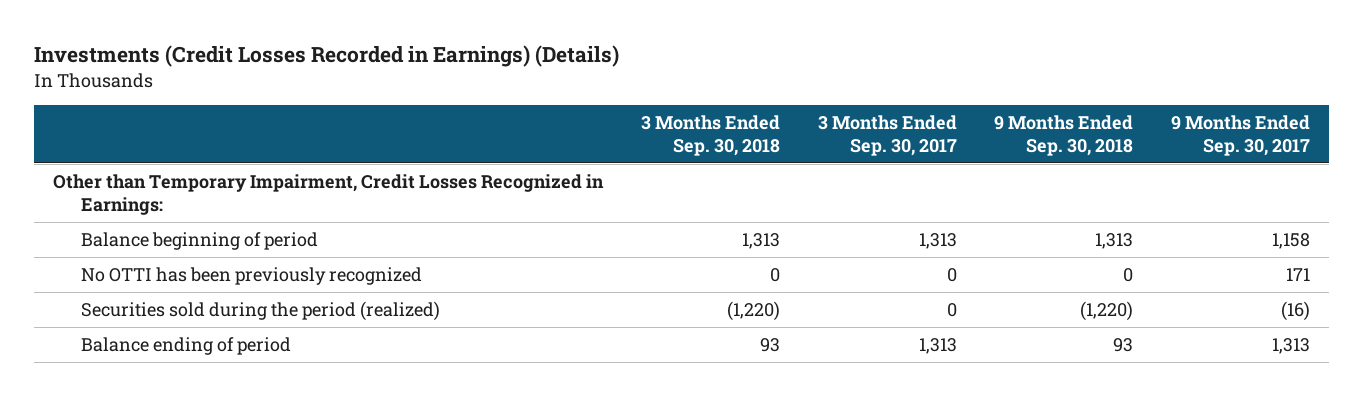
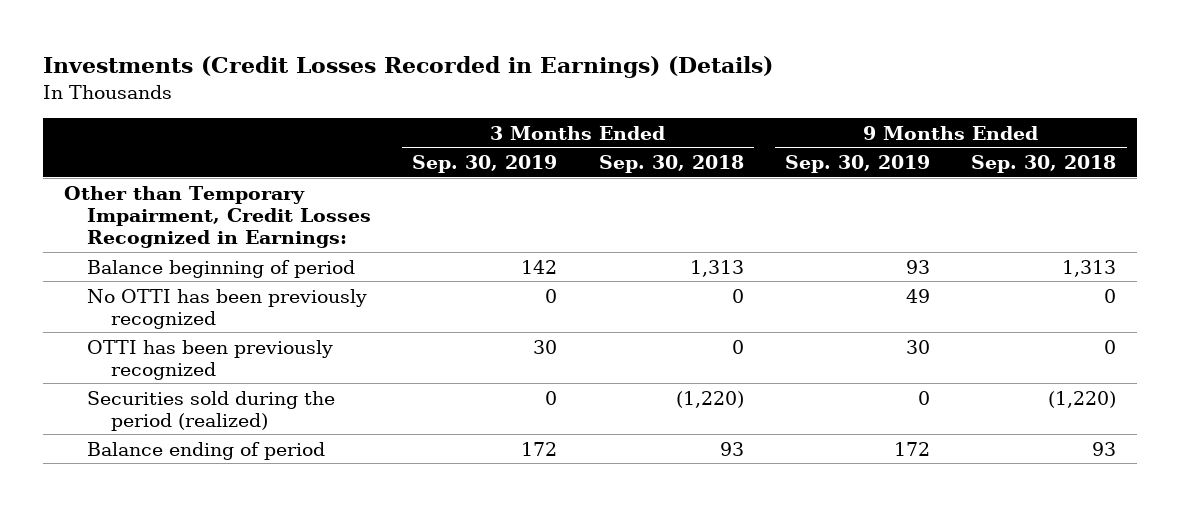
- | 3 Months Ended Sep. 30, 2018 | 3 Months Ended Sep. 30, 2017 | 9 Months Ended Sep. 30, 2018 | 9 Months Ended Sep. 30, 2017
+ | 3 Months Ended Sep. 30, 2019 | 3 Months Ended Sep. 30, 2018 | 9 Months Ended Sep. 30, 2019 | 9 Months Ended Sep. 30, 2018
+ OTTI has been previously recognized | 30 | 0 | 30 | 0

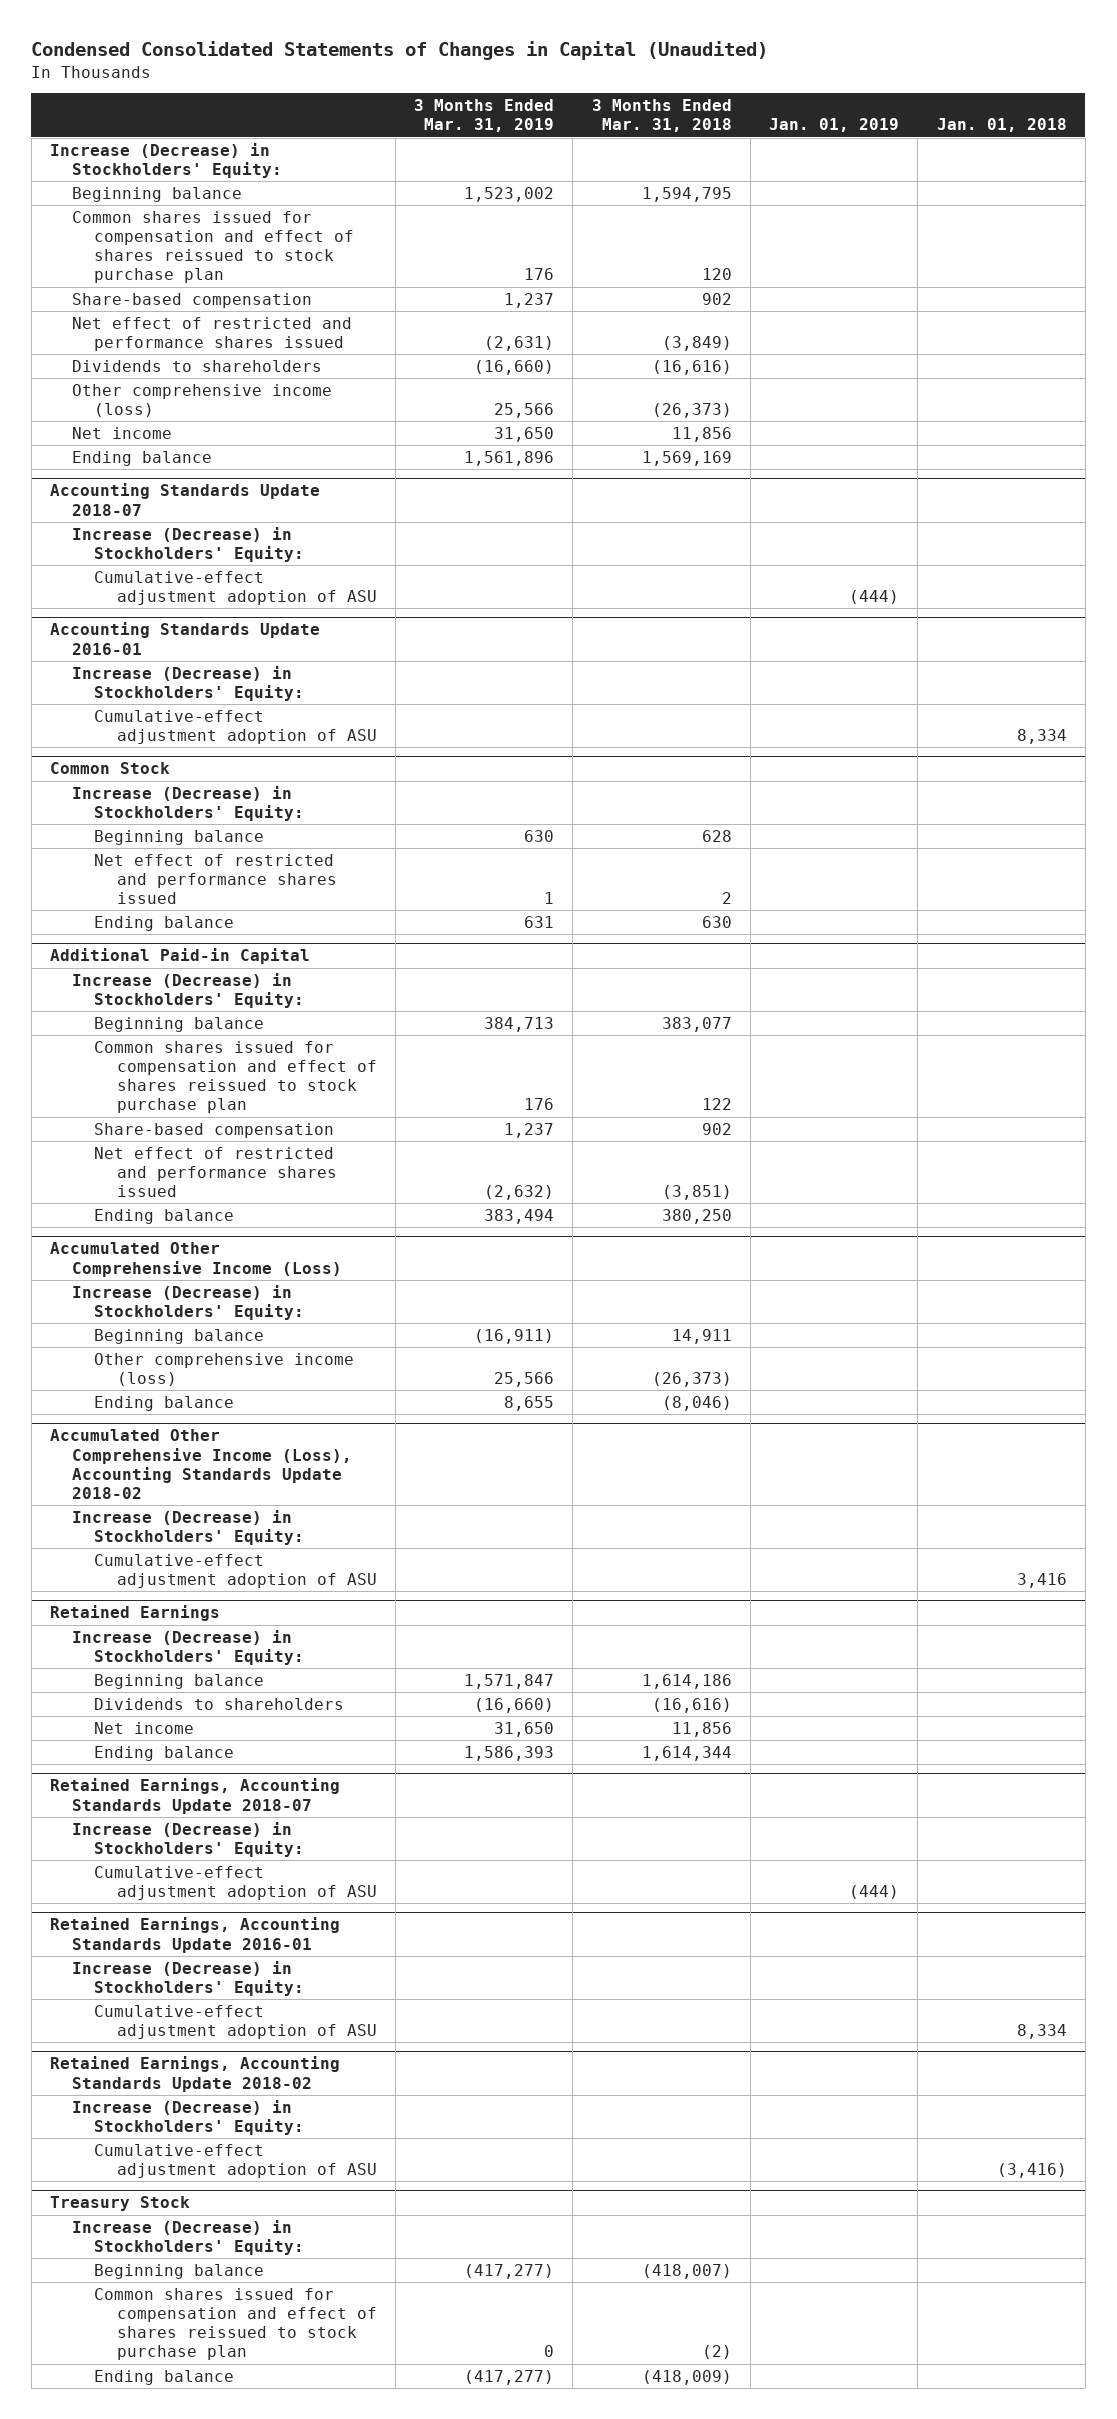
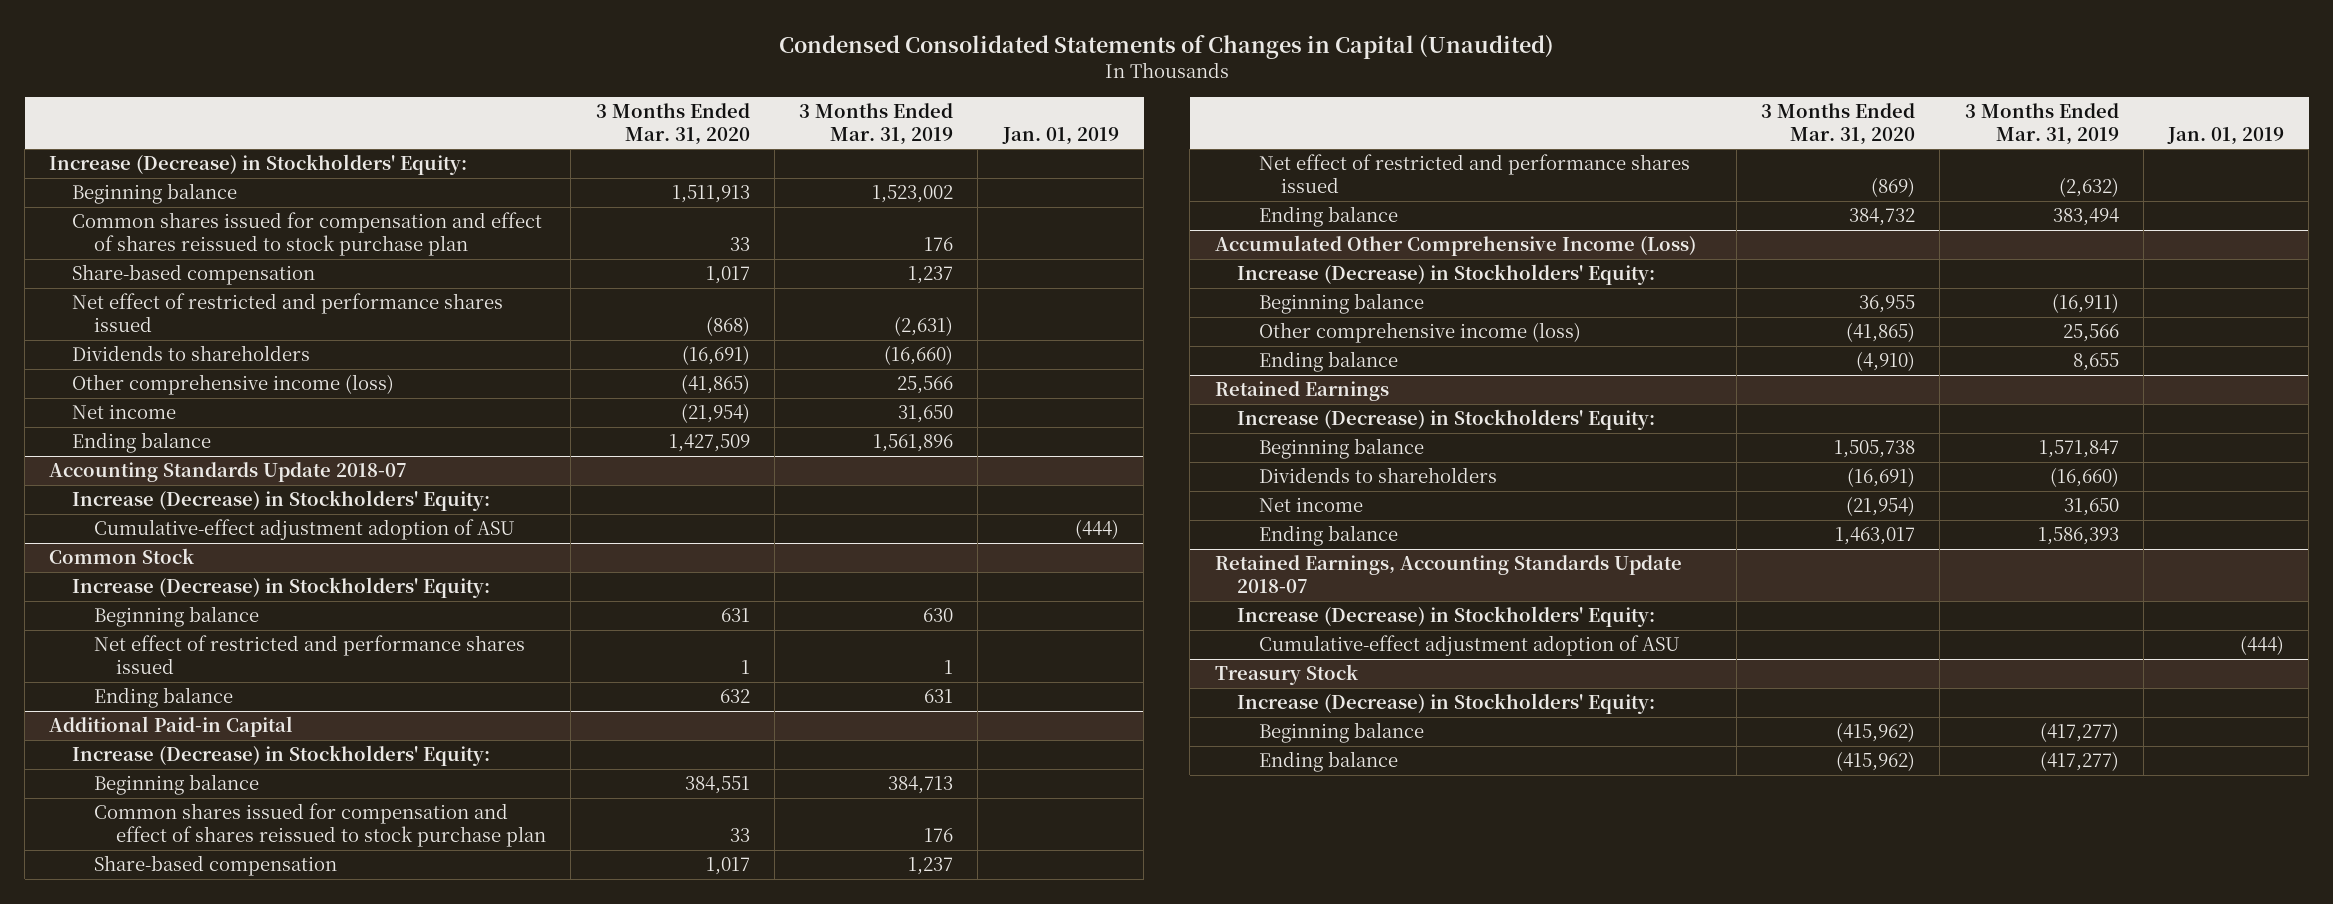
- | 3 Months Ended Mar. 31, 2019 | 3 Months Ended Mar. 31, 2018 | Jan. 01, 2019 | Jan. 01, 2018
+ | 3 Months Ended Mar. 31, 2020 | 3 Months Ended Mar. 31, 2019 | Jan. 01, 2019
- Accounting Standards Update 2016-01
- Increase (Decrease) in Stockholders' Equity:
- Cumulative-effect adjustment adoption of ASU | | | | 8,334
- Accumulated Other Comprehensive Income (Loss), Accounting Standards Update 2018-02
- Increase (Decrease) in Stockholders' Equity:
- Cumulative-effect adjustment adoption of ASU | | | | 3,416
- Retained Earnings, Accounting Standards Update 2016-01
- Increase (Decrease) in Stockholders' Equity:
- Cumulative-effect adjustment adoption of ASU | | | | 8,334
- Retained Earnings, Accounting Standards Update 2018-02
- Increase (Decrease) in Stockholders' Equity:
- Cumulative-effect adjustment adoption of ASU | | | | (3,416)
@ Treasury Stock
- Common shares issued for compensation and effect of shares reissued to stock purchase plan | 0 | (2) | |

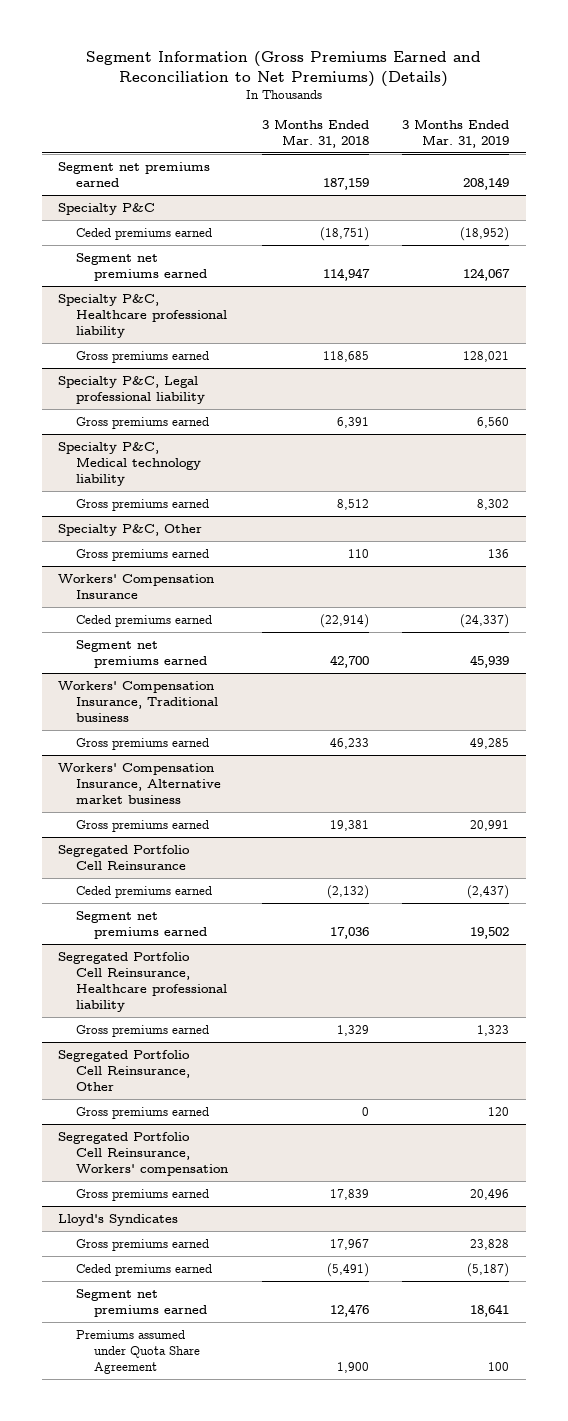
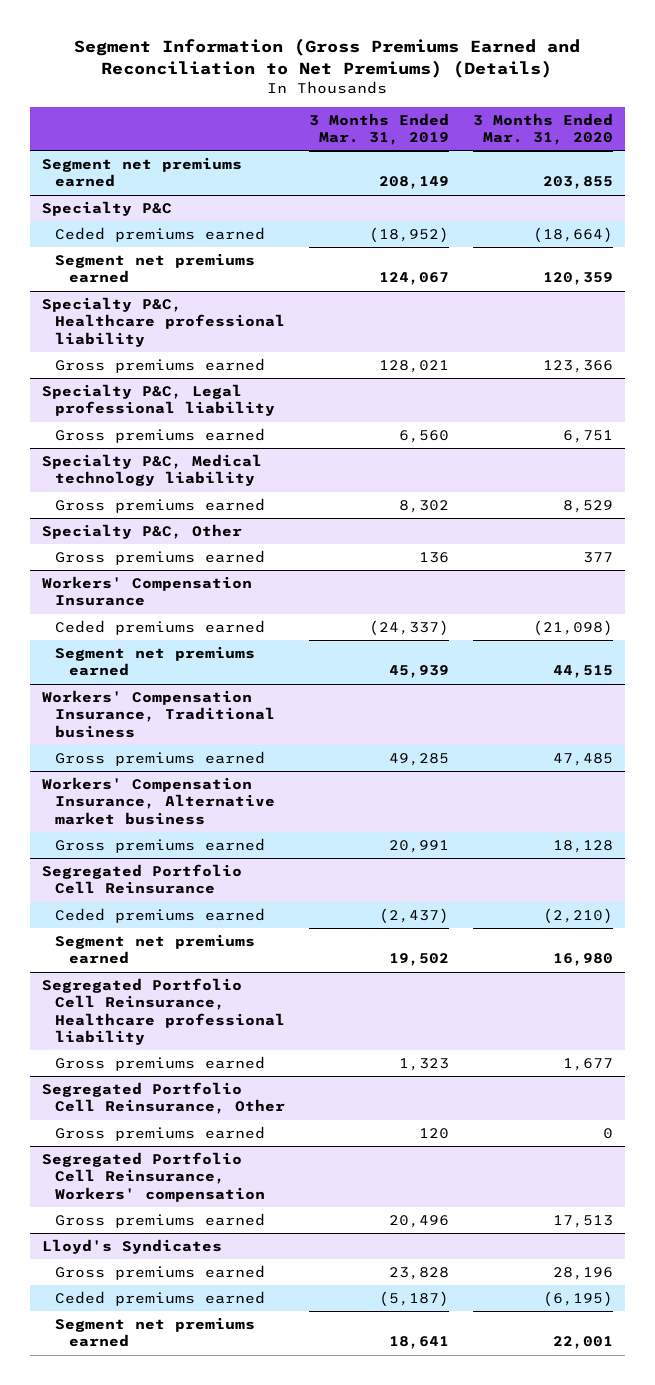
- | 3 Months Ended Mar. 31, 2018 | 3 Months Ended Mar. 31, 2019
+ | 3 Months Ended Mar. 31, 2019 | 3 Months Ended Mar. 31, 2020
@ Lloyd's Syndicates
- Premiums assumed under Quota Share Agreement | 1,900 | 100

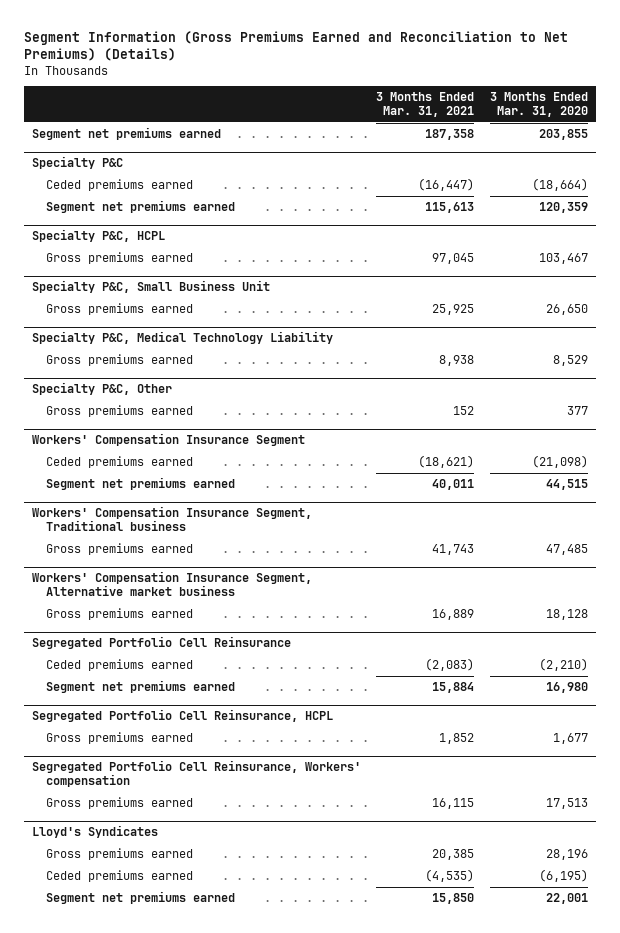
- | 3 Months Ended Mar. 31, 2019 | 3 Months Ended Mar. 31, 2020
+ | 3 Months Ended Mar. 31, 2021 | 3 Months Ended Mar. 31, 2020
- Specialty P&C, Healthcare professional liability
- Gross premiums earned | 128,021 | 123,366
- Specialty P&C, Legal professional liability
- Gross premiums earned | 6,560 | 6,751
- Specialty P&C, Medical technology liability
+ Specialty P&C, HCPL
+ Gross premiums earned | 97,045 | 103,467
+ Specialty P&C, Small Business Unit
+ Gross premiums earned | 25,925 | 26,650
+ Specialty P&C, Medical Technology Liability
- Workers' Compensation Insurance
+ Workers' Compensation Insurance Segment
- Workers' Compensation Insurance, Traditional business
+ Workers' Compensation Insurance Segment, Traditional business
- Workers' Compensation Insurance, Alternative market business
+ Workers' Compensation Insurance Segment, Alternative market business
- Segregated Portfolio Cell Reinsurance, Healthcare professional liability
+ Segregated Portfolio Cell Reinsurance, HCPL
- Segregated Portfolio Cell Reinsurance, Other
- Gross premiums earned | 120 | 0

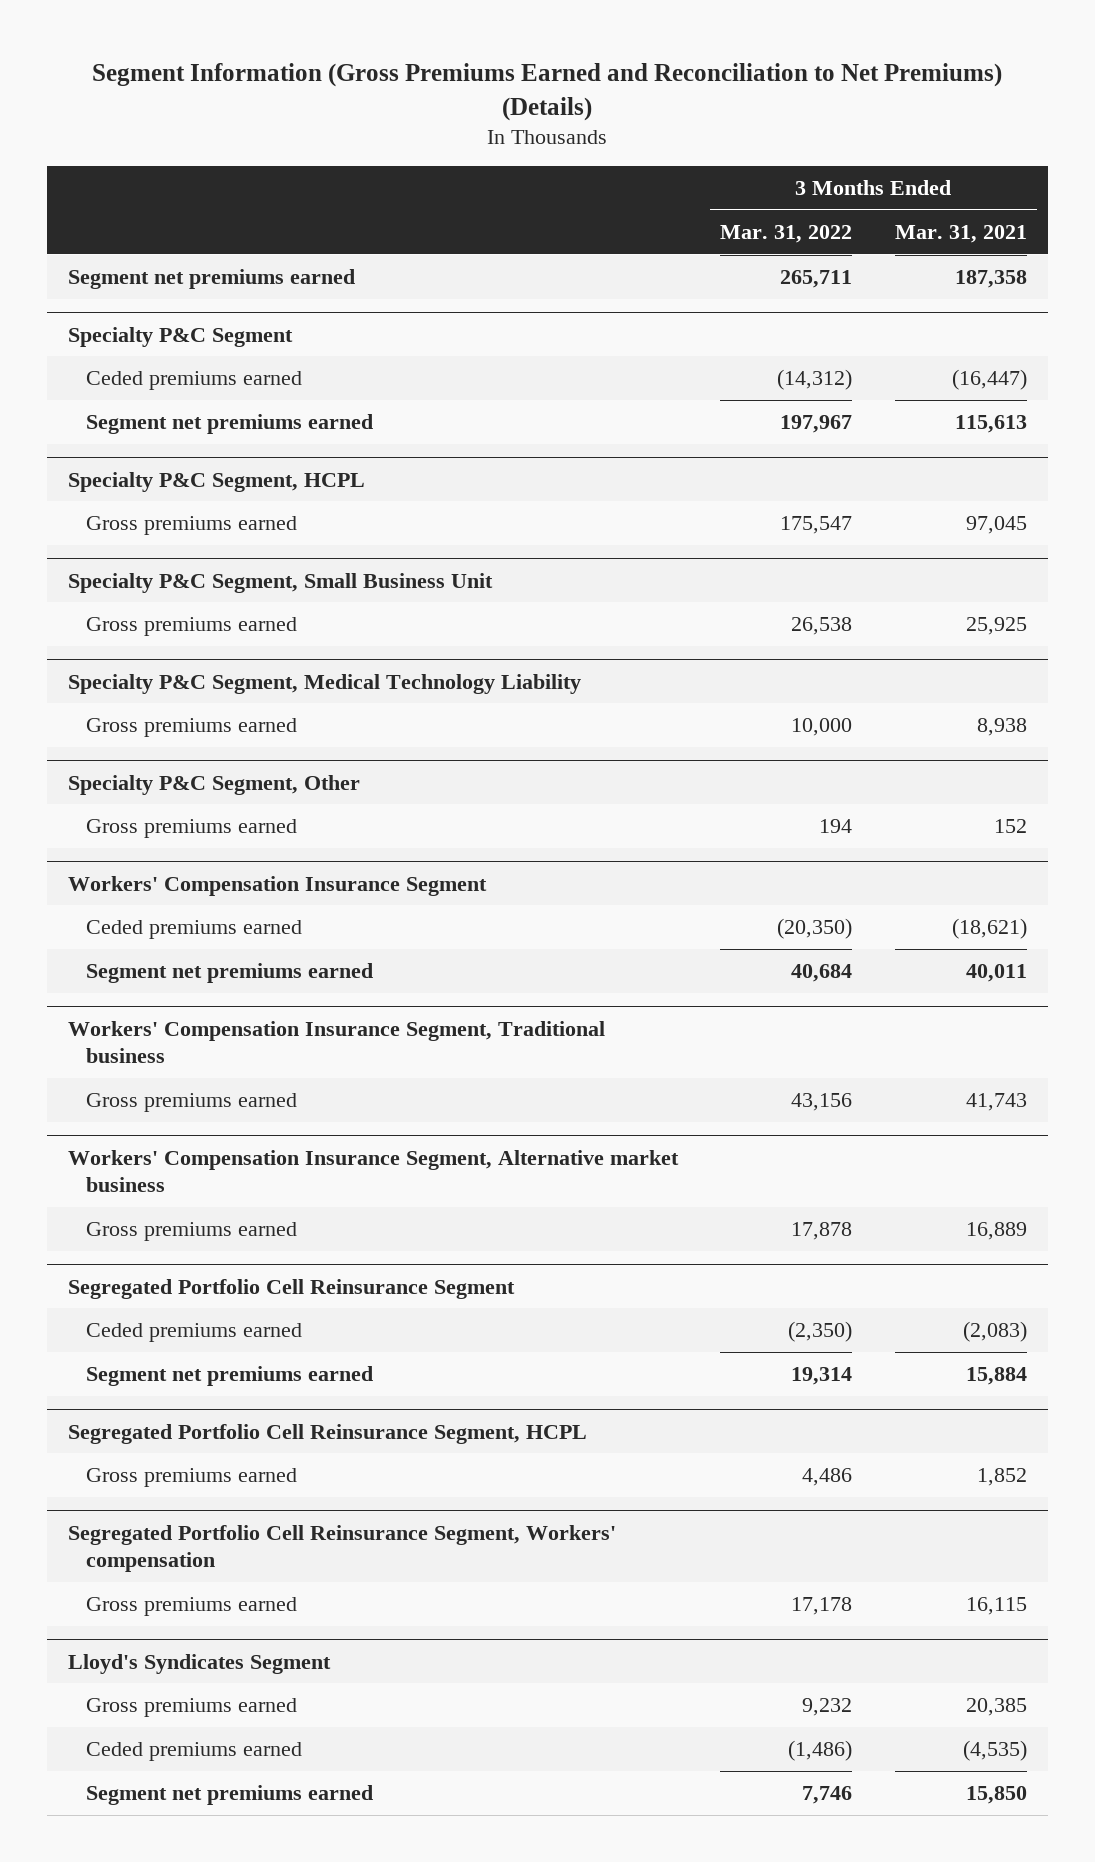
- | 3 Months Ended Mar. 31, 2021 | 3 Months Ended Mar. 31, 2020
+ | 3 Months Ended Mar. 31, 2022 | 3 Months Ended Mar. 31, 2021
- Specialty P&C
+ Specialty P&C Segment
- Specialty P&C, HCPL
+ Specialty P&C Segment, HCPL
- Specialty P&C, Small Business Unit
+ Specialty P&C Segment, Small Business Unit
- Specialty P&C, Medical Technology Liability
+ Specialty P&C Segment, Medical Technology Liability
- Specialty P&C, Other
+ Specialty P&C Segment, Other
- Segregated Portfolio Cell Reinsurance
+ Segregated Portfolio Cell Reinsurance Segment
- Segregated Portfolio Cell Reinsurance, HCPL
+ Segregated Portfolio Cell Reinsurance Segment, HCPL
- Segregated Portfolio Cell Reinsurance, Workers' compensation
+ Segregated Portfolio Cell Reinsurance Segment, Workers' compensation
- Lloyd's Syndicates
+ Lloyd's Syndicates Segment

